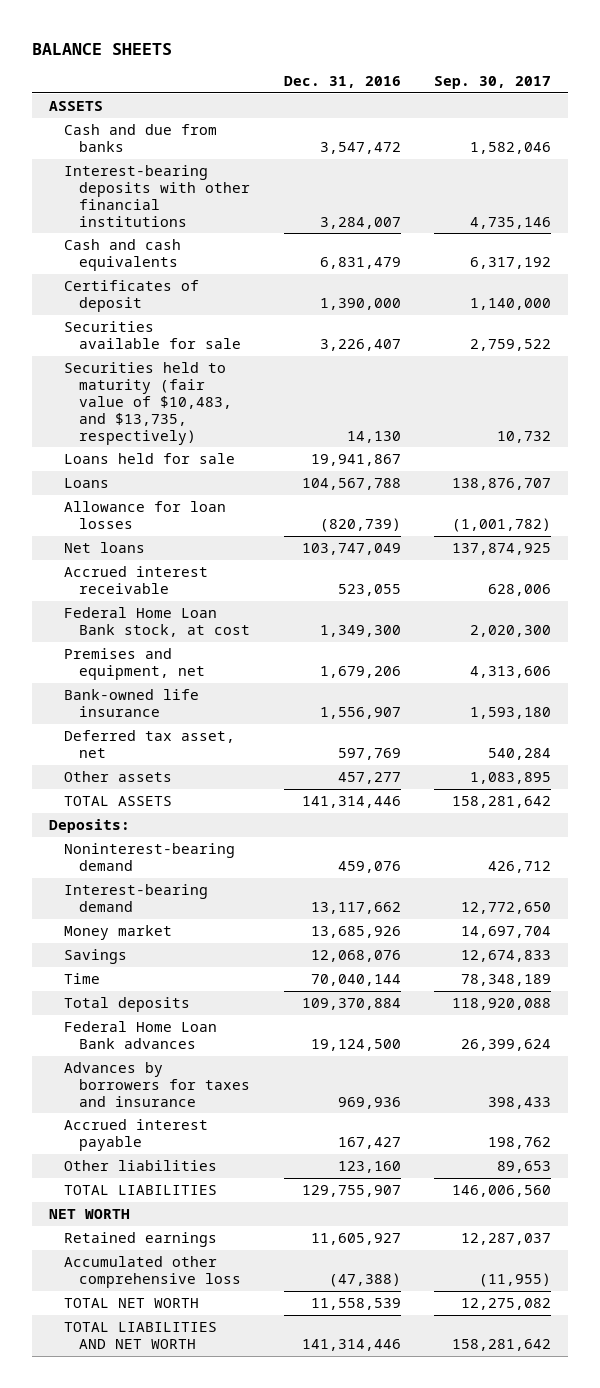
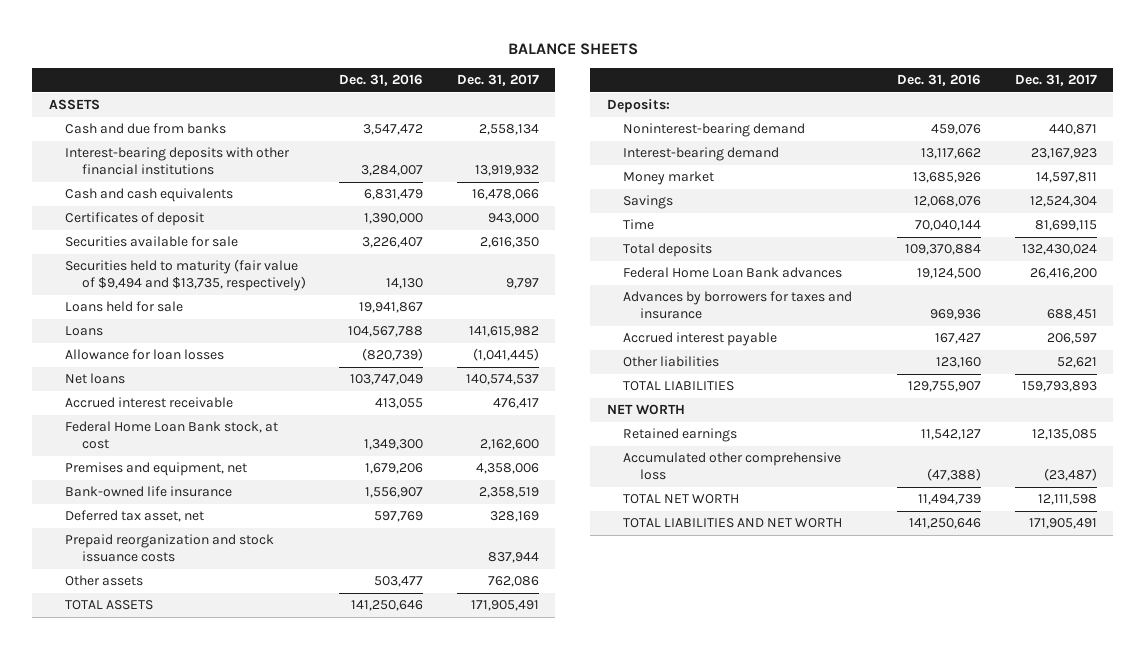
- | Dec. 31, 2016 | Sep. 30, 2017
+ | Dec. 31, 2016 | Dec. 31, 2017
- Securities held to maturity (fair value of $10,483, and $13,735, respectively) | 14,130 | 10,732
+ Securities held to maturity (fair value of $9,494 and $13,735, respectively) | 14,130 | 9,797
- Accrued interest receivable | 523,055 | 628,006
+ Accrued interest receivable | 413,055 | 476,417
- Other assets | 457,277 | 1,083,895
- TOTAL ASSETS | 141,314,446 | 158,281,642
+ Prepaid reorganization and stock issuance costs | | 837,944
+ Other assets | 503,477 | 762,086
+ TOTAL ASSETS | 141,250,646 | 171,905,491
- Retained earnings | 11,605,927 | 12,287,037
+ Retained earnings | 11,542,127 | 12,135,085
- TOTAL NET WORTH | 11,558,539 | 12,275,082
- TOTAL LIABILITIES AND NET WORTH | 141,314,446 | 158,281,642
+ TOTAL NET WORTH | 11,494,739 | 12,111,598
+ TOTAL LIABILITIES AND NET WORTH | 141,250,646 | 171,905,491

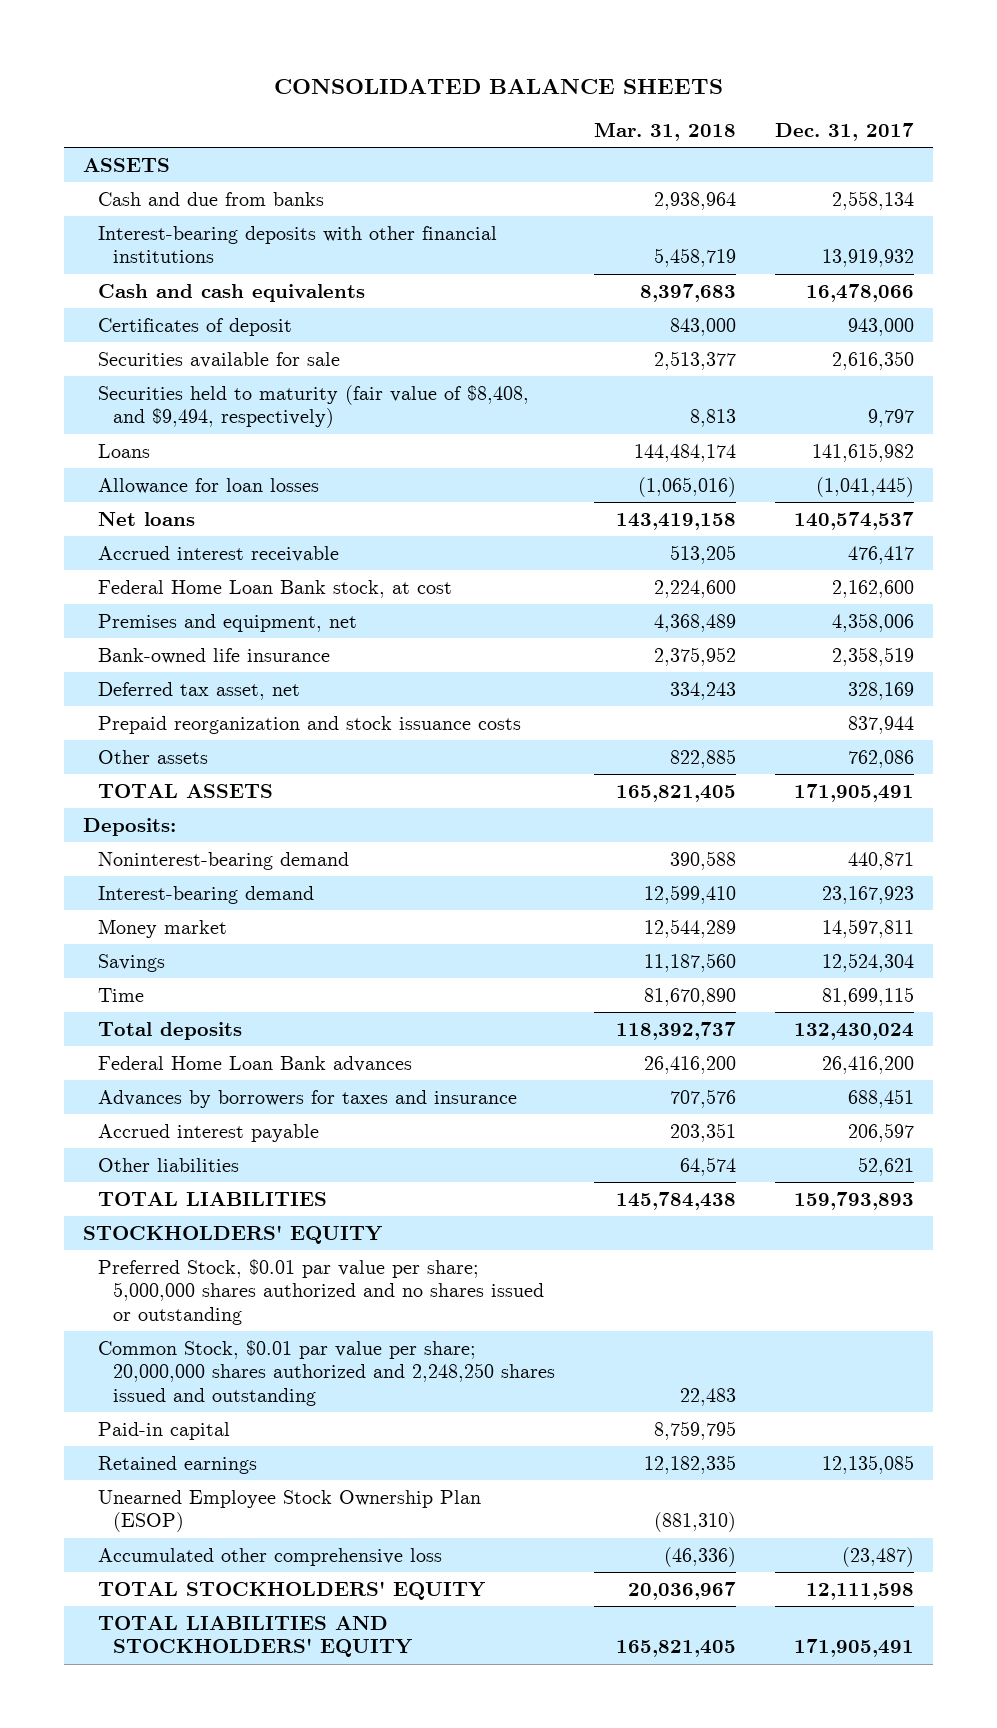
- BALANCE SHEETS
+ CONSOLIDATED BALANCE SHEETS
- | Dec. 31, 2016 | Dec. 31, 2017
+ | Mar. 31, 2018 | Dec. 31, 2017
- Securities held to maturity (fair value of $9,494 and $13,735, respectively) | 14,130 | 9,797
- Loans held for sale | 19,941,867 |
+ Securities held to maturity (fair value of $8,408, and $9,494, respectively) | 8,813 | 9,797
- NET WORTH
+ STOCKHOLDERS' EQUITY
+ Preferred Stock, $0.01 par value per share; 5,000,000 shares authorized and no shares issued or outstanding
+ Common Stock, $0.01 par value per share; 20,000,000 shares authorized and 2,248,250 shares issued and outstanding | 22,483 |
+ Paid-in capital | 8,759,795 |
+ Unearned Employee Stock Ownership Plan (ESOP) | (881,310) |
- TOTAL NET WORTH | 11,494,739 | 12,111,598
- TOTAL LIABILITIES AND NET WORTH | 141,250,646 | 171,905,491
+ TOTAL STOCKHOLDERS' EQUITY | 20,036,967 | 12,111,598
+ TOTAL LIABILITIES AND STOCKHOLDERS' EQUITY | 165,821,405 | 171,905,491

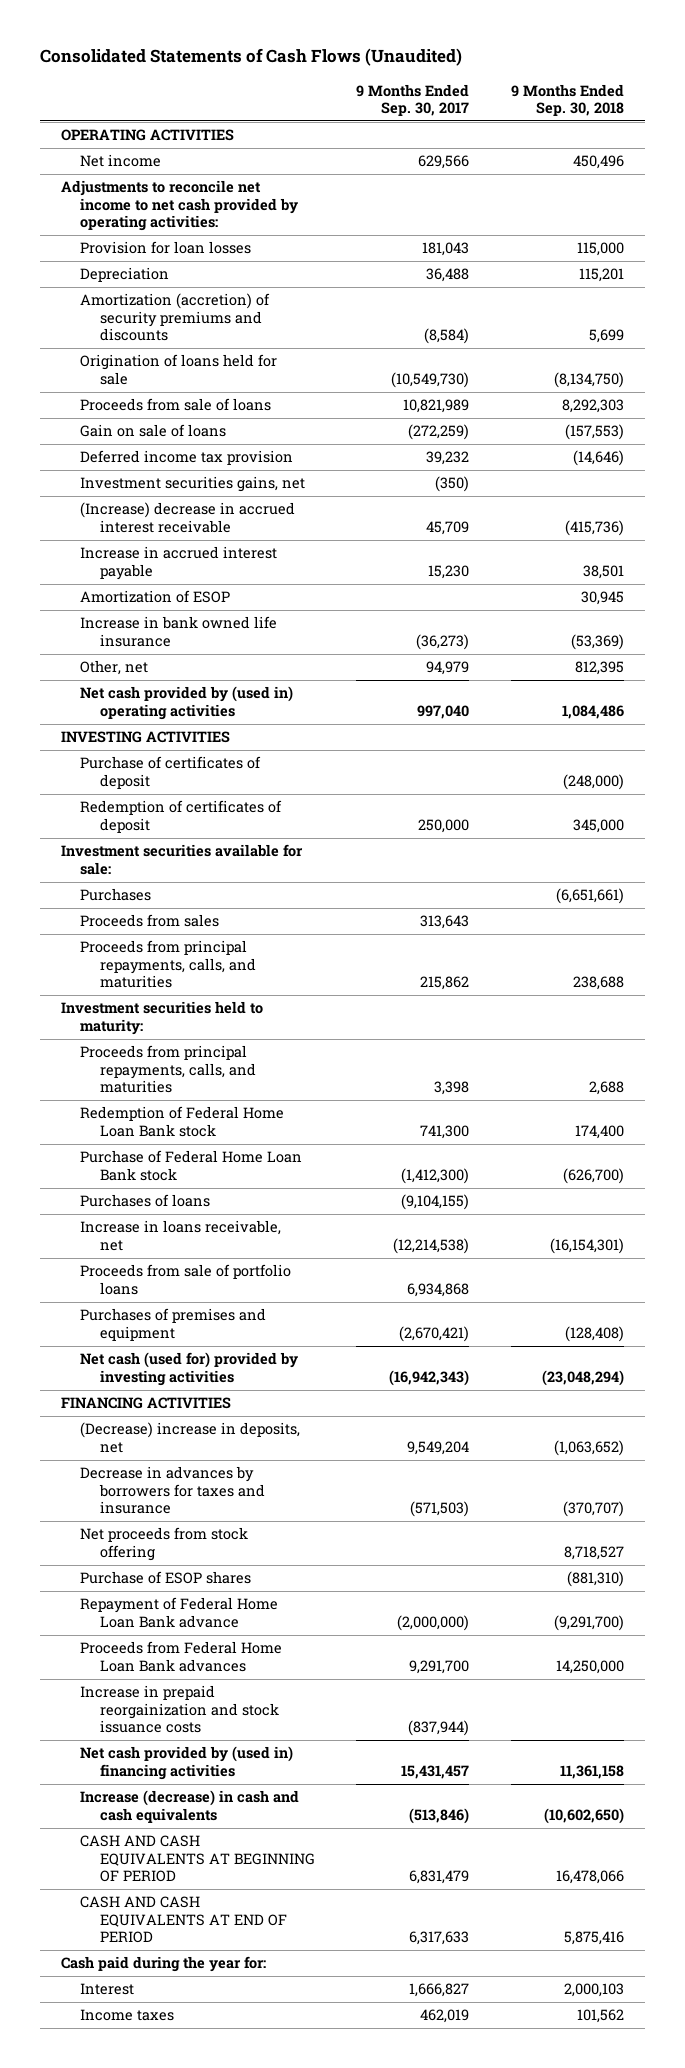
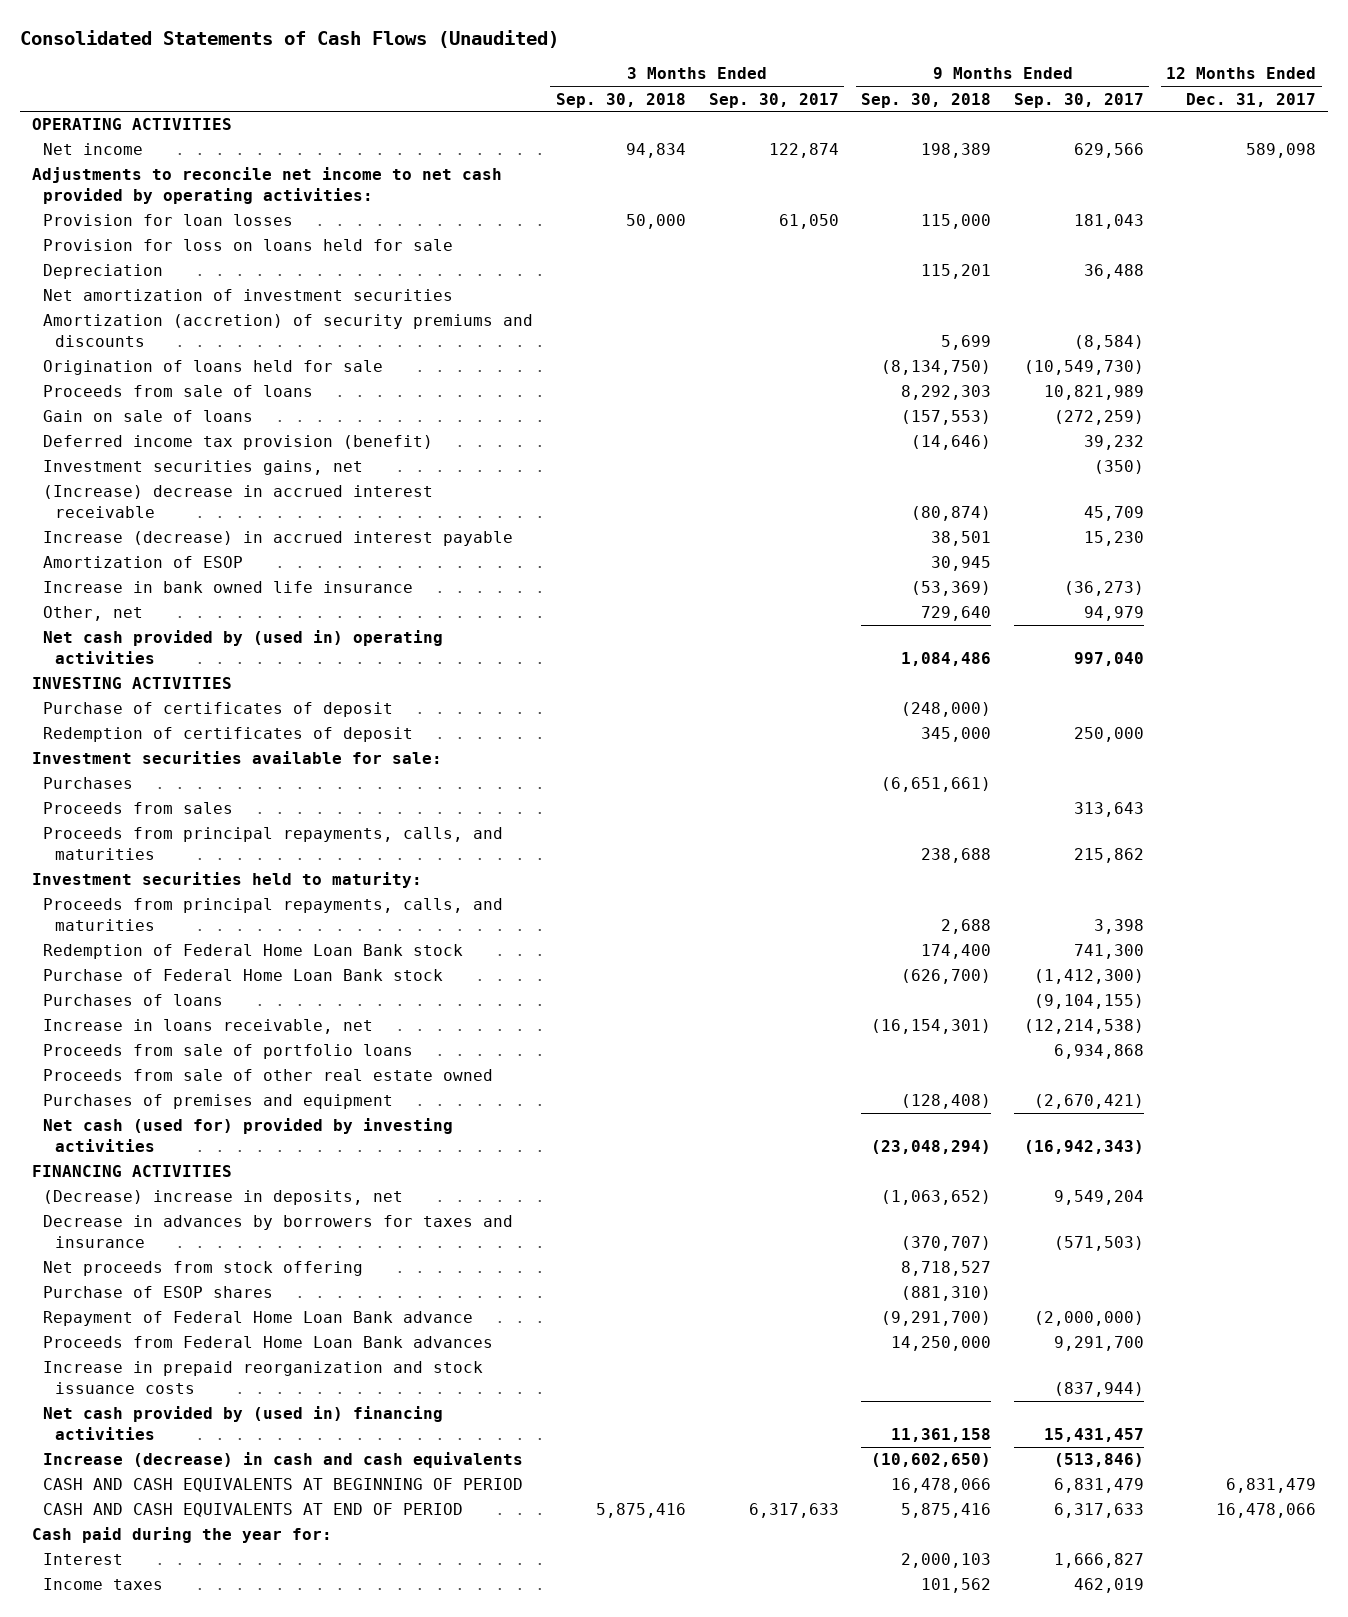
- | 9 Months Ended Sep. 30, 2017 | 9 Months Ended Sep. 30, 2018
+ | 3 Months Ended Sep. 30, 2018 | 3 Months Ended Sep. 30, 2017 | 9 Months Ended Sep. 30, 2018 | 9 Months Ended Sep. 30, 2017 | 12 Months Ended Dec. 31, 2017
- Net income | 629,566 | 450,496
+ Net income | 94,834 | 122,874 | 198,389 | 629,566 | 589,098
+ Provision for loss on loans held for sale
+ Net amortization of investment securities
- Deferred income tax provision | 39,232 | (14,646)
+ Deferred income tax provision (benefit) | | | (14,646) | 39,232 |
- (Increase) decrease in accrued interest receivable | 45,709 | (415,736)
- Increase in accrued interest payable | 15,230 | 38,501
+ (Increase) decrease in accrued interest receivable | | | (80,874) | 45,709 |
+ Increase (decrease) in accrued interest payable | | | 38,501 | 15,230 |
- Other, net | 94,979 | 812,395
+ Other, net | | | 729,640 | 94,979 |
+ Proceeds from sale of other real estate owned
- Increase in prepaid reorgainization and stock issuance costs | (837,944) |
+ Increase in prepaid reorganization and stock issuance costs | | | | (837,944) |

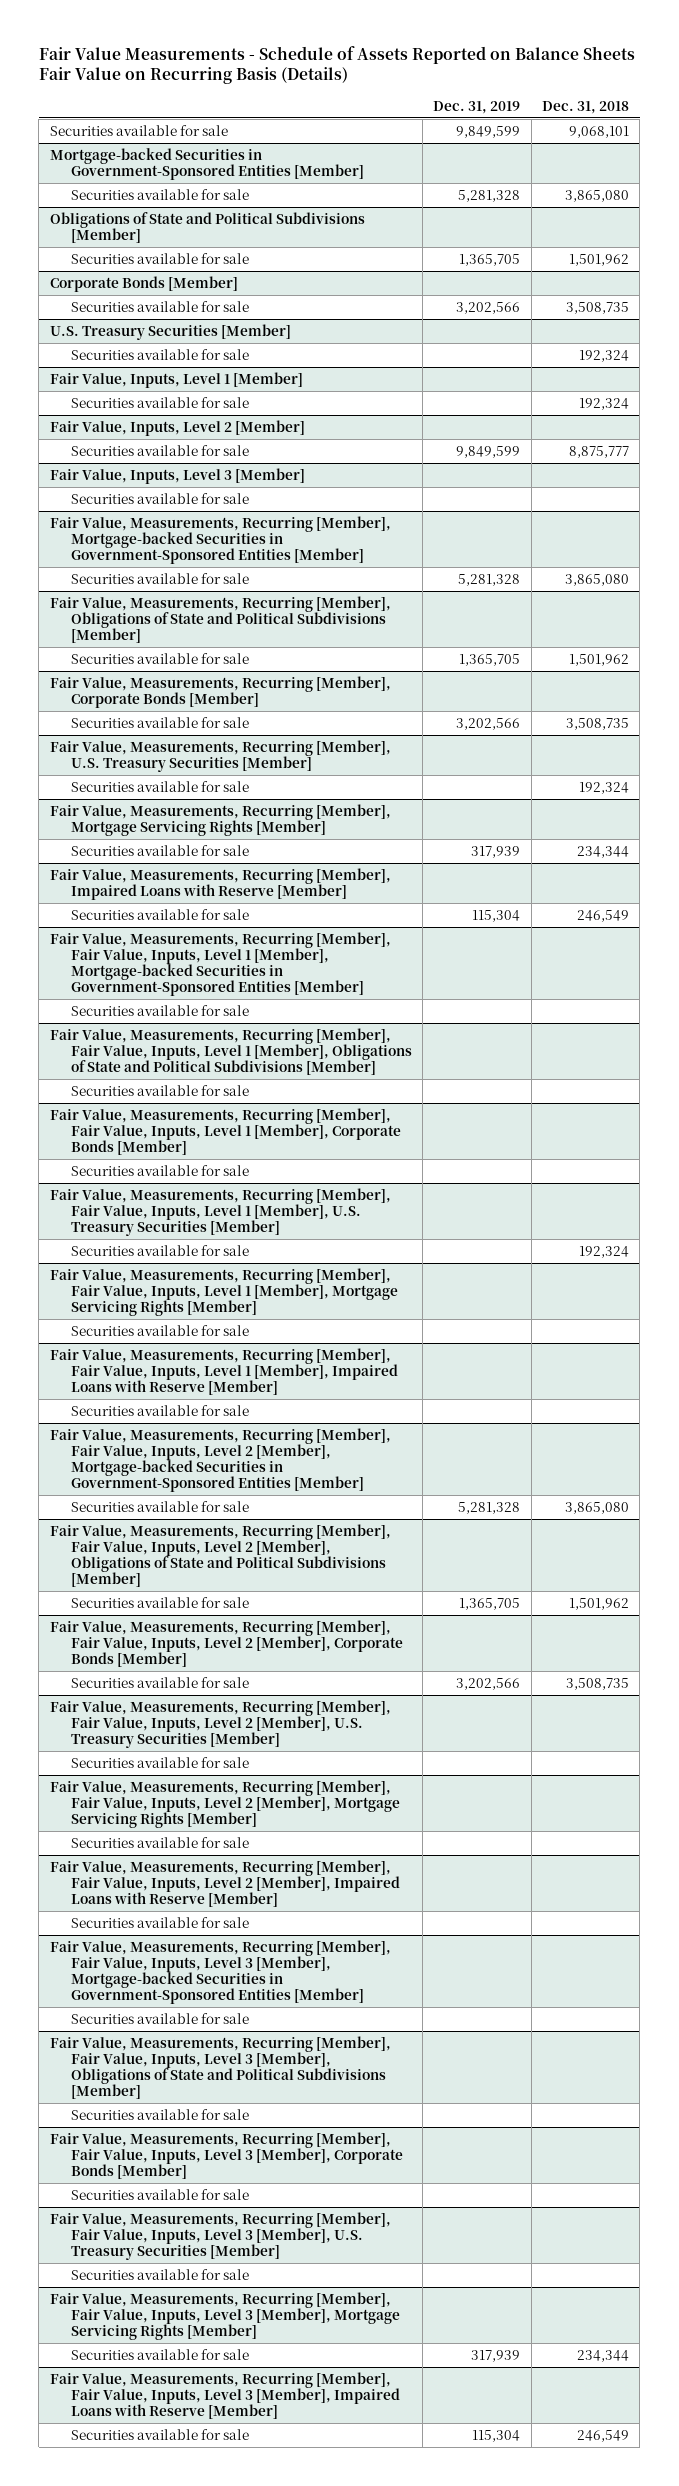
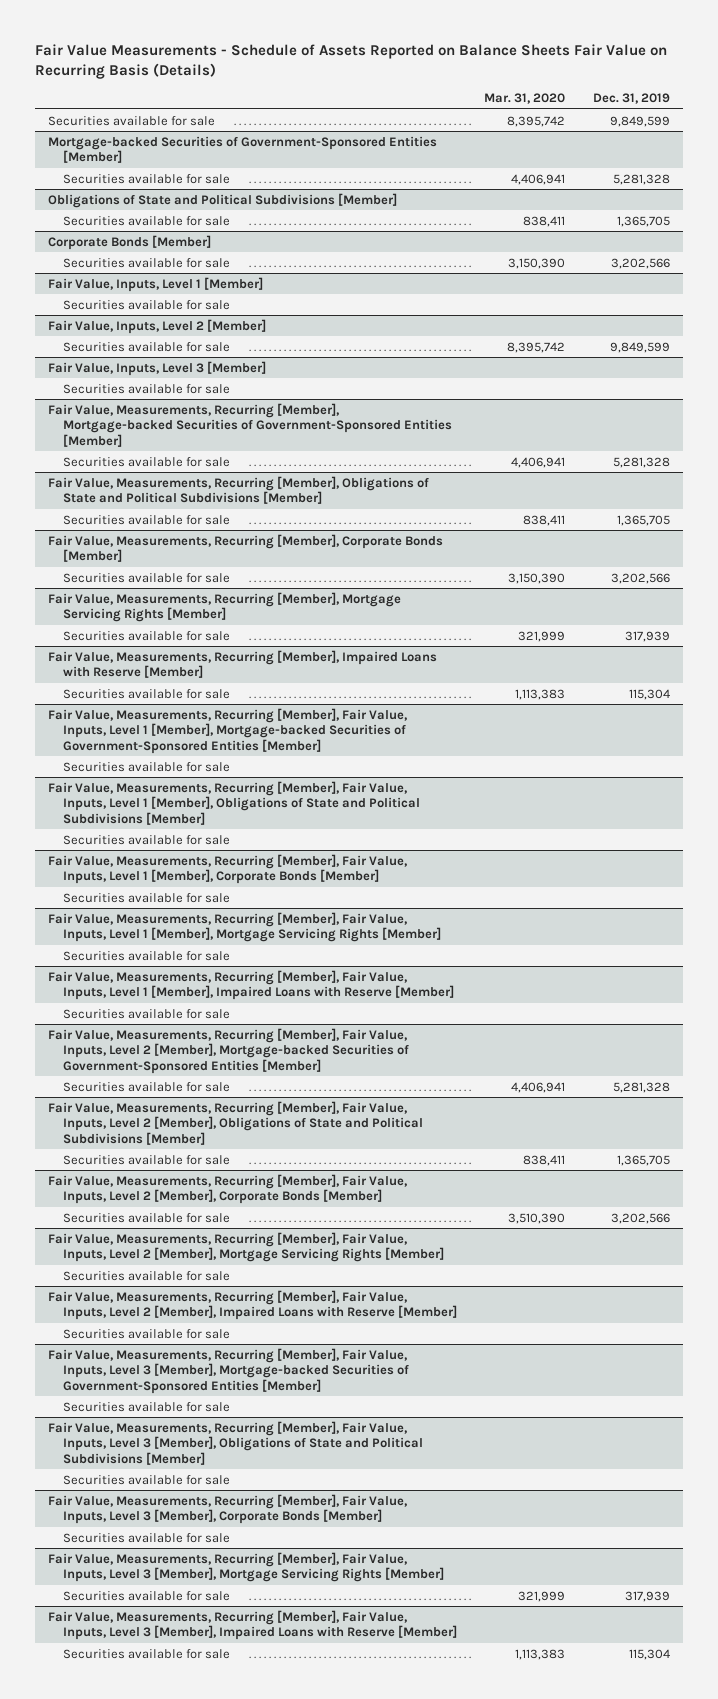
- | Dec. 31, 2019 | Dec. 31, 2018
+ | Mar. 31, 2020 | Dec. 31, 2019
- Mortgage-backed Securities in Government-Sponsored Entities [Member]
+ Mortgage-backed Securities of Government-Sponsored Entities [Member]
- U.S. Treasury Securities [Member]
- Securities available for sale | | 192,324
- Fair Value, Measurements, Recurring [Member], Mortgage-backed Securities in Government-Sponsored Entities [Member]
+ Fair Value, Measurements, Recurring [Member], Mortgage-backed Securities of Government-Sponsored Entities [Member]
- Fair Value, Measurements, Recurring [Member], U.S. Treasury Securities [Member]
- Securities available for sale | | 192,324
- Fair Value, Measurements, Recurring [Member], Fair Value, Inputs, Level 1 [Member], Mortgage-backed Securities in Government-Sponsored Entities [Member]
+ Fair Value, Measurements, Recurring [Member], Fair Value, Inputs, Level 1 [Member], Mortgage-backed Securities of Government-Sponsored Entities [Member]
- Fair Value, Measurements, Recurring [Member], Fair Value, Inputs, Level 1 [Member], U.S. Treasury Securities [Member]
- Securities available for sale | | 192,324
- Fair Value, Measurements, Recurring [Member], Fair Value, Inputs, Level 2 [Member], Mortgage-backed Securities in Government-Sponsored Entities [Member]
+ Fair Value, Measurements, Recurring [Member], Fair Value, Inputs, Level 2 [Member], Mortgage-backed Securities of Government-Sponsored Entities [Member]
- Fair Value, Measurements, Recurring [Member], Fair Value, Inputs, Level 2 [Member], U.S. Treasury Securities [Member]
- Securities available for sale
- Fair Value, Measurements, Recurring [Member], Fair Value, Inputs, Level 3 [Member], Mortgage-backed Securities in Government-Sponsored Entities [Member]
+ Fair Value, Measurements, Recurring [Member], Fair Value, Inputs, Level 3 [Member], Mortgage-backed Securities of Government-Sponsored Entities [Member]
- Fair Value, Measurements, Recurring [Member], Fair Value, Inputs, Level 3 [Member], U.S. Treasury Securities [Member]
- Securities available for sale

